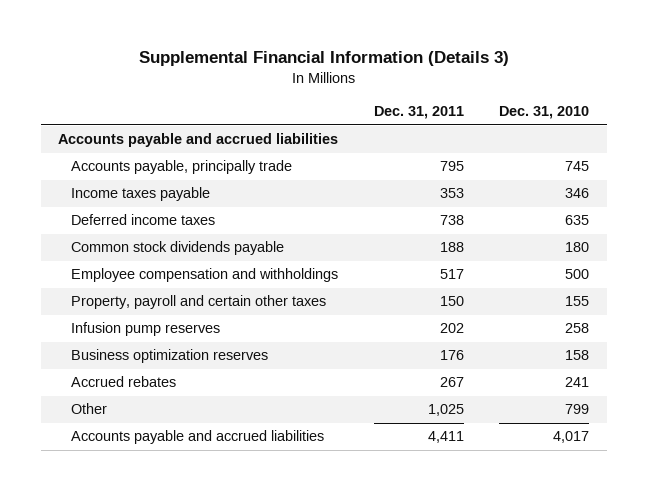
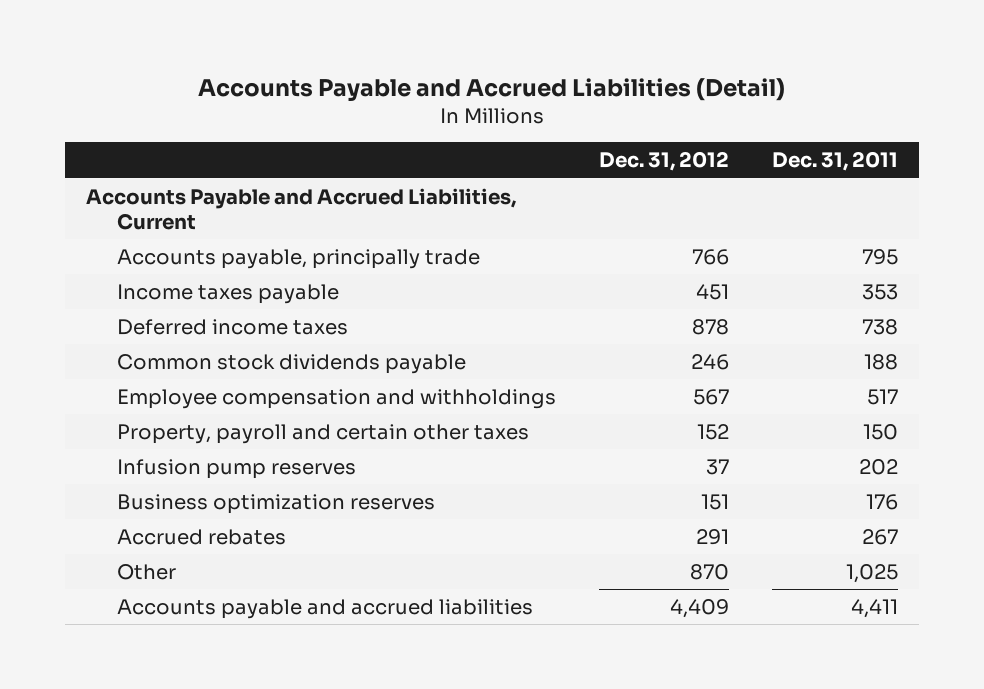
- Supplemental Financial Information (Details 3)
+ Accounts Payable and Accrued Liabilities (Detail)
- | Dec. 31, 2011 | Dec. 31, 2010
+ | Dec. 31, 2012 | Dec. 31, 2011
- Accounts payable and accrued liabilities
+ Accounts Payable and Accrued Liabilities, Current

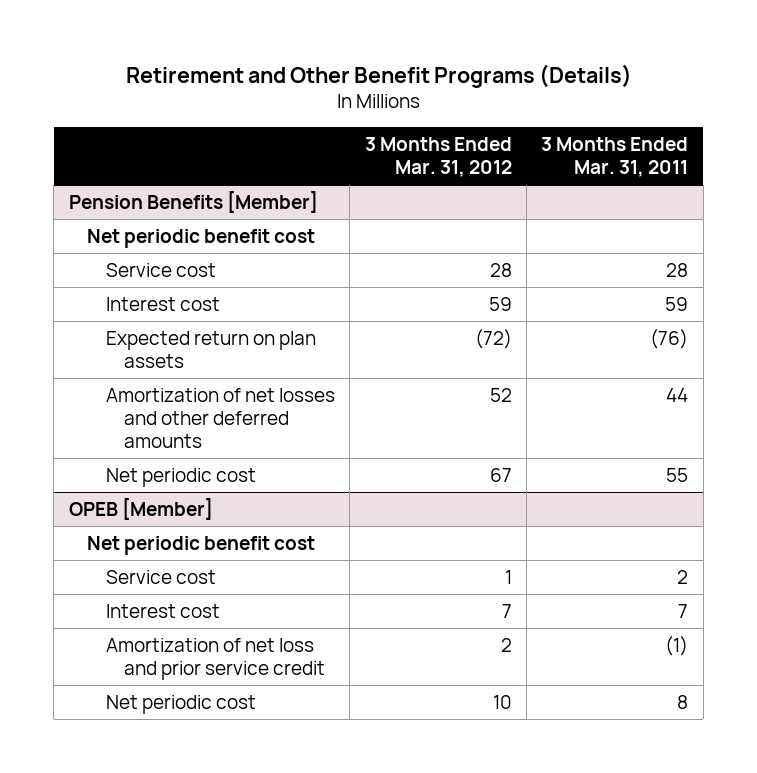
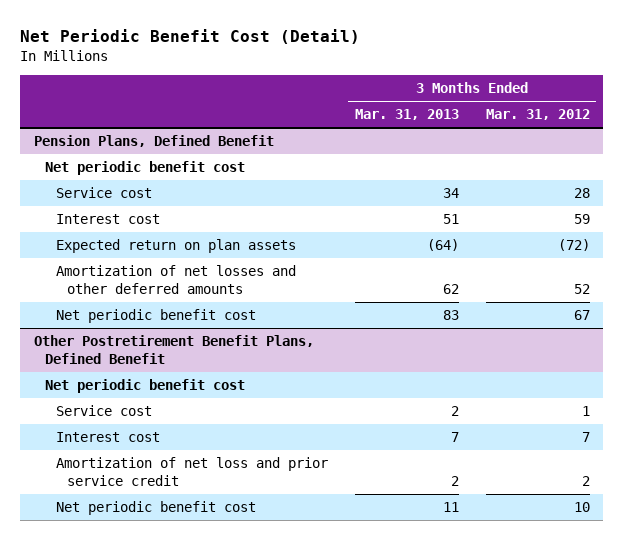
- Retirement and Other Benefit Programs (Details)
+ Net Periodic Benefit Cost (Detail)
- | 3 Months Ended Mar. 31, 2012 | 3 Months Ended Mar. 31, 2011
+ | 3 Months Ended Mar. 31, 2013 | 3 Months Ended Mar. 31, 2012
- Pension Benefits [Member]
+ Pension Plans, Defined Benefit
- Net periodic cost | 67 | 55
- OPEB [Member]
+ Net periodic benefit cost | 83 | 67
+ Other Postretirement Benefit Plans, Defined Benefit
- Net periodic cost | 10 | 8
+ Net periodic benefit cost | 11 | 10

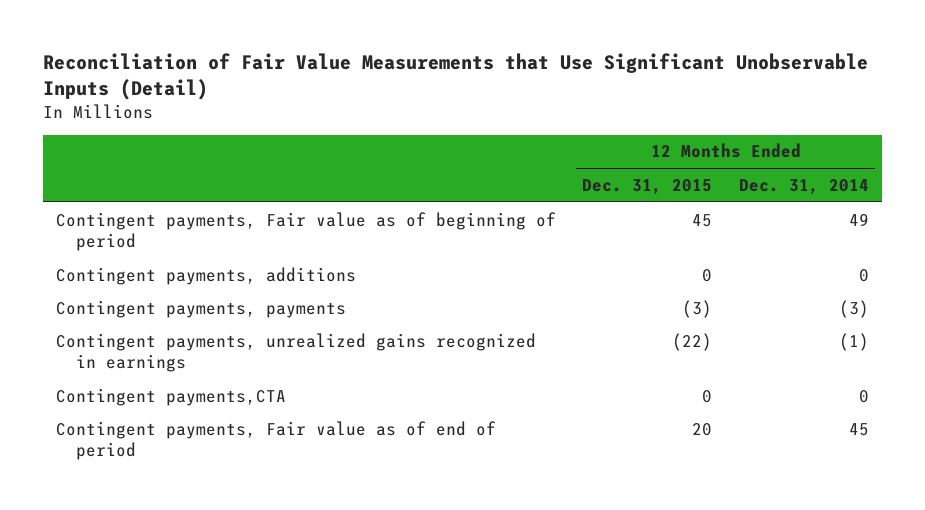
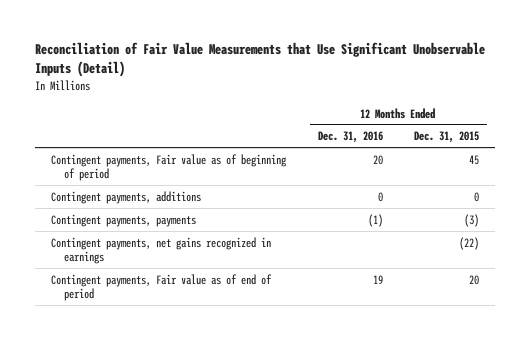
- | 12 Months Ended Dec. 31, 2015 | 12 Months Ended Dec. 31, 2014
+ | 12 Months Ended Dec. 31, 2016 | 12 Months Ended Dec. 31, 2015
- Contingent payments, unrealized gains recognized in earnings | (22) | (1)
- Contingent payments,CTA | 0 | 0
+ Contingent payments, net gains recognized in earnings | | (22)

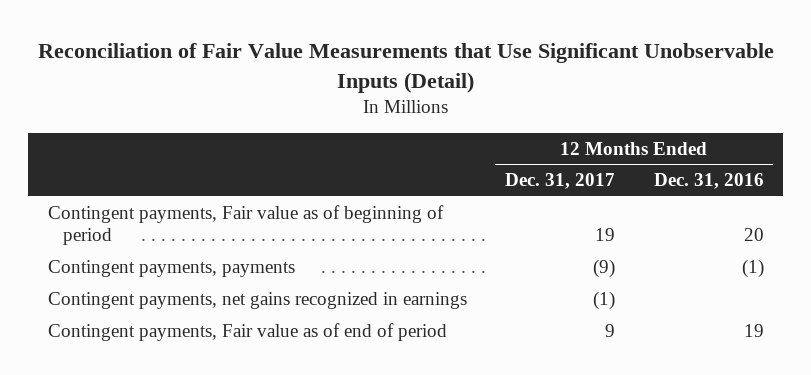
- | 12 Months Ended Dec. 31, 2016 | 12 Months Ended Dec. 31, 2015
+ | 12 Months Ended Dec. 31, 2017 | 12 Months Ended Dec. 31, 2016
- Contingent payments, additions | 0 | 0

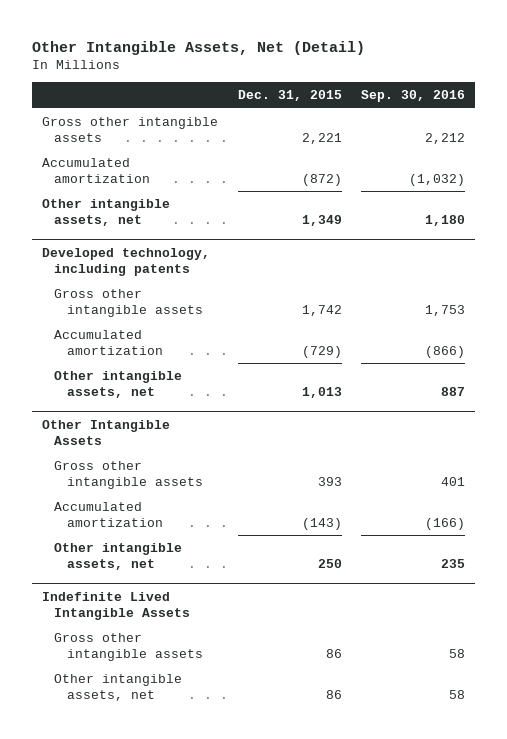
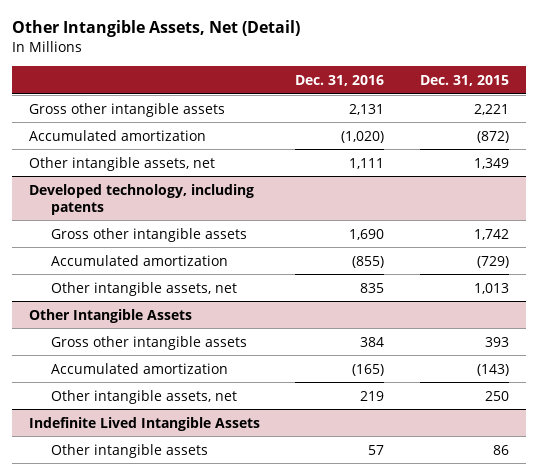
- | Dec. 31, 2015 | Sep. 30, 2016
+ | Dec. 31, 2016 | Dec. 31, 2015
@ Indefinite Lived Intangible Assets
- Gross other intangible assets | 86 | 58
- Other intangible assets, net | 86 | 58
+ Other intangible assets | 57 | 86

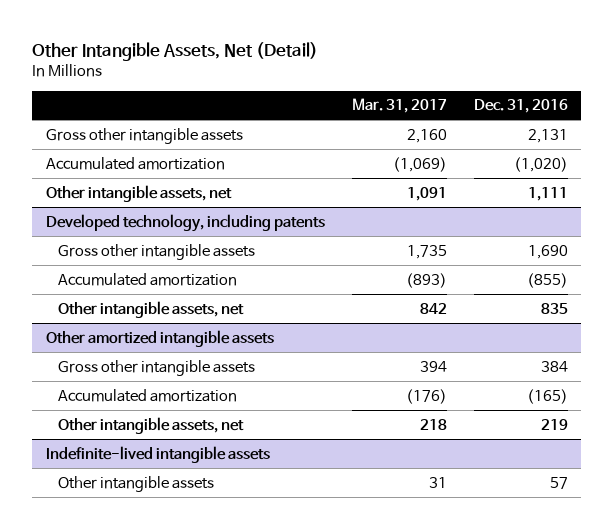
- | Dec. 31, 2016 | Dec. 31, 2015
+ | Mar. 31, 2017 | Dec. 31, 2016
- Other Intangible Assets
+ Other amortized intangible assets
- Indefinite Lived Intangible Assets
+ Indefinite-lived intangible assets

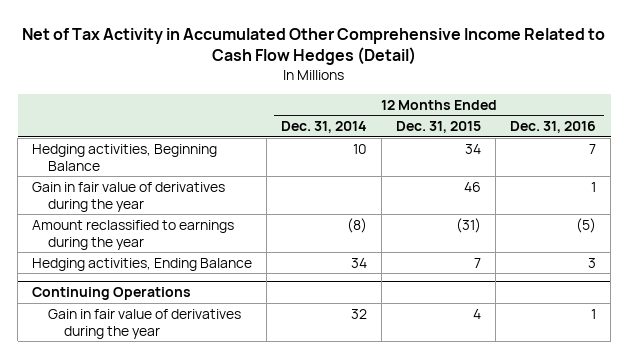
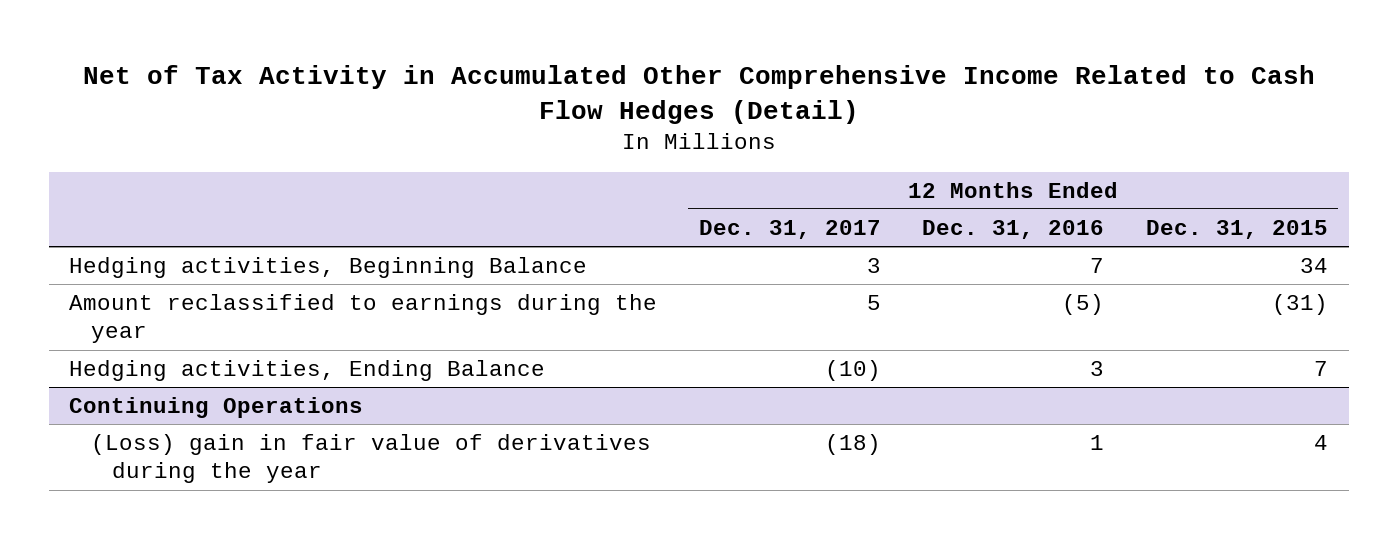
- | 12 Months Ended Dec. 31, 2014 | 12 Months Ended Dec. 31, 2015 | 12 Months Ended Dec. 31, 2016
+ | 12 Months Ended Dec. 31, 2017 | 12 Months Ended Dec. 31, 2016 | 12 Months Ended Dec. 31, 2015
- Gain in fair value of derivatives during the year | | 46 | 1
@ Continuing Operations
- Gain in fair value of derivatives during the year | 32 | 4 | 1
+ (Loss) gain in fair value of derivatives during the year | (18) | 1 | 4

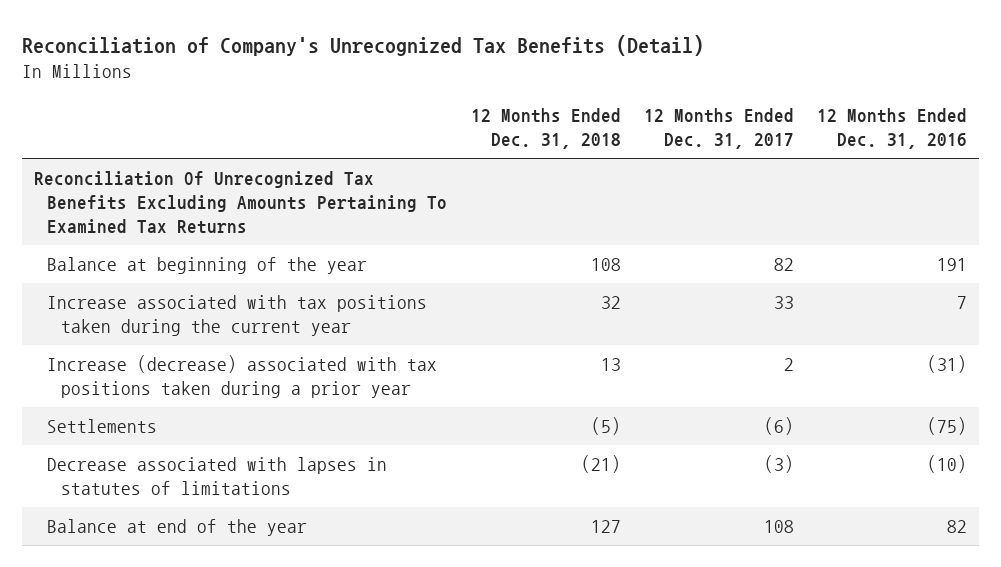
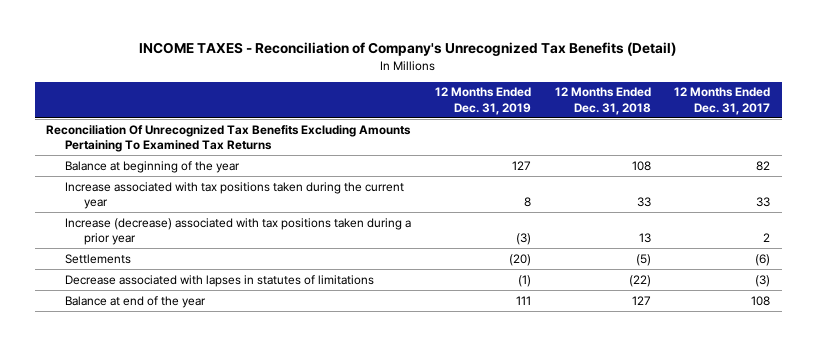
- Reconciliation of Company's Unrecognized Tax Benefits (Detail)
+ INCOME TAXES - Reconciliation of Company's Unrecognized Tax Benefits (Detail)
- | 12 Months Ended Dec. 31, 2018 | 12 Months Ended Dec. 31, 2017 | 12 Months Ended Dec. 31, 2016
+ | 12 Months Ended Dec. 31, 2019 | 12 Months Ended Dec. 31, 2018 | 12 Months Ended Dec. 31, 2017
- Increase associated with tax positions taken during the current year | 32 | 33 | 7
+ Increase associated with tax positions taken during the current year | 8 | 33 | 33
- Decrease associated with lapses in statutes of limitations | (21) | (3) | (10)
+ Decrease associated with lapses in statutes of limitations | (1) | (22) | (3)

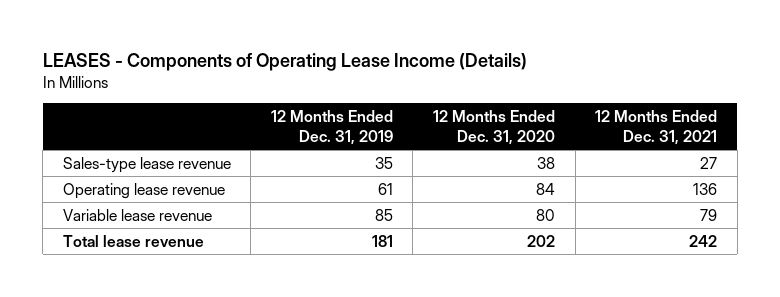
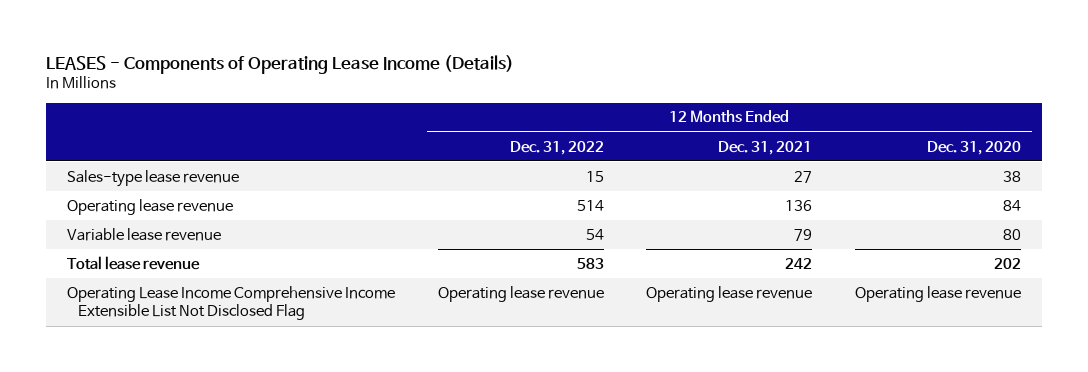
- | 12 Months Ended Dec. 31, 2019 | 12 Months Ended Dec. 31, 2020 | 12 Months Ended Dec. 31, 2021
+ | 12 Months Ended Dec. 31, 2022 | 12 Months Ended Dec. 31, 2021 | 12 Months Ended Dec. 31, 2020
+ Operating Lease Income Comprehensive Income Extensible List Not Disclosed Flag | Operating lease revenue | Operating lease revenue | Operating lease revenue

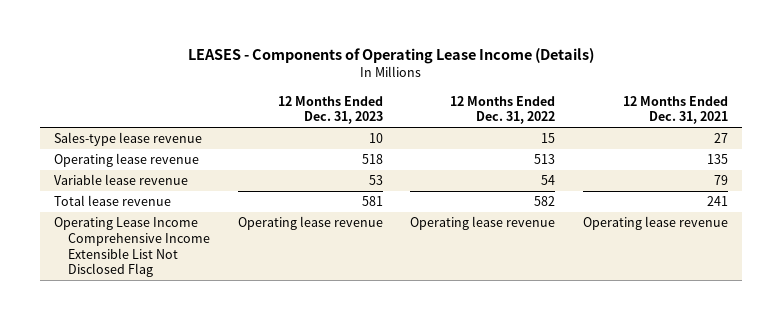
- | 12 Months Ended Dec. 31, 2022 | 12 Months Ended Dec. 31, 2021 | 12 Months Ended Dec. 31, 2020
+ | 12 Months Ended Dec. 31, 2023 | 12 Months Ended Dec. 31, 2022 | 12 Months Ended Dec. 31, 2021
- Operating lease revenue | 514 | 136 | 84
+ Operating lease revenue | 518 | 513 | 135
- Total lease revenue | 583 | 242 | 202
+ Total lease revenue | 581 | 582 | 241

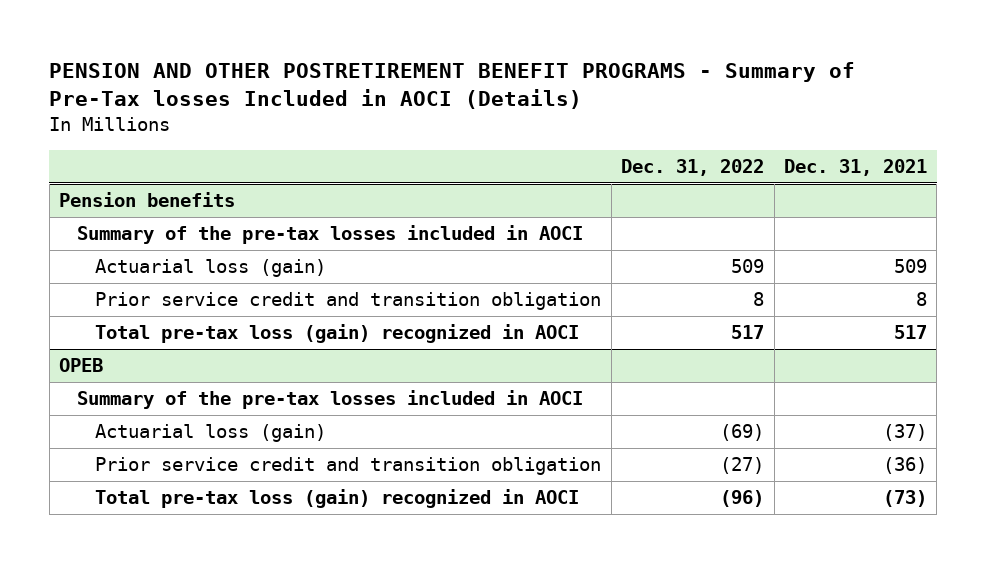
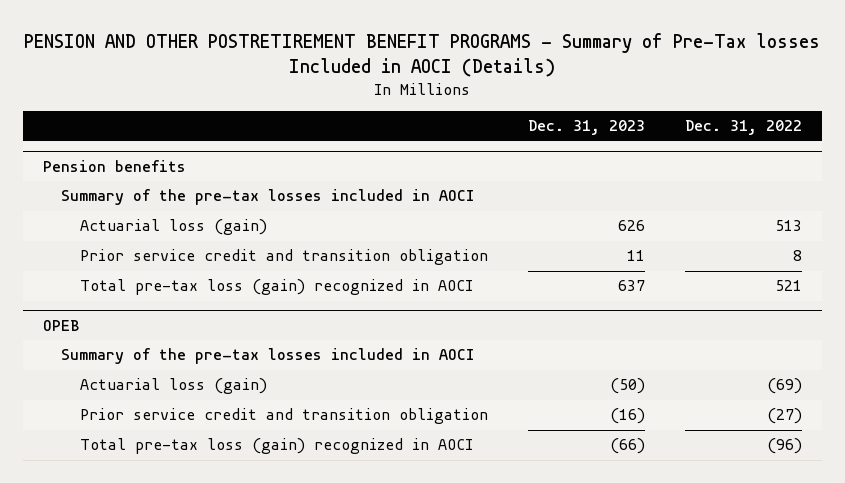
- | Dec. 31, 2022 | Dec. 31, 2021
+ | Dec. 31, 2023 | Dec. 31, 2022
@ Pension benefits
- Actuarial loss (gain) | 509 | 509
+ Actuarial loss (gain) | 626 | 513
- Total pre-tax loss (gain) recognized in AOCI | 517 | 517
+ Total pre-tax loss (gain) recognized in AOCI | 637 | 521

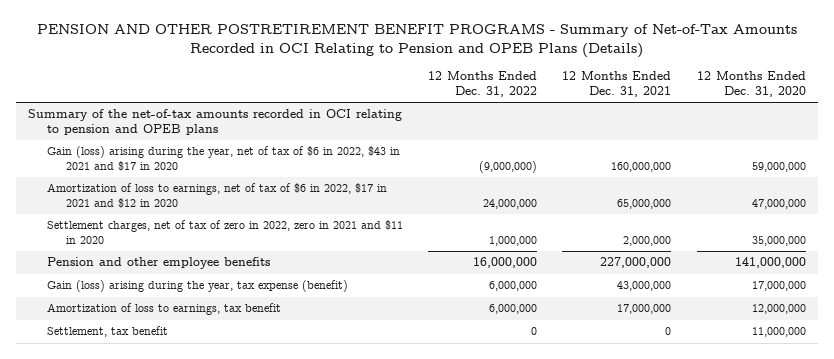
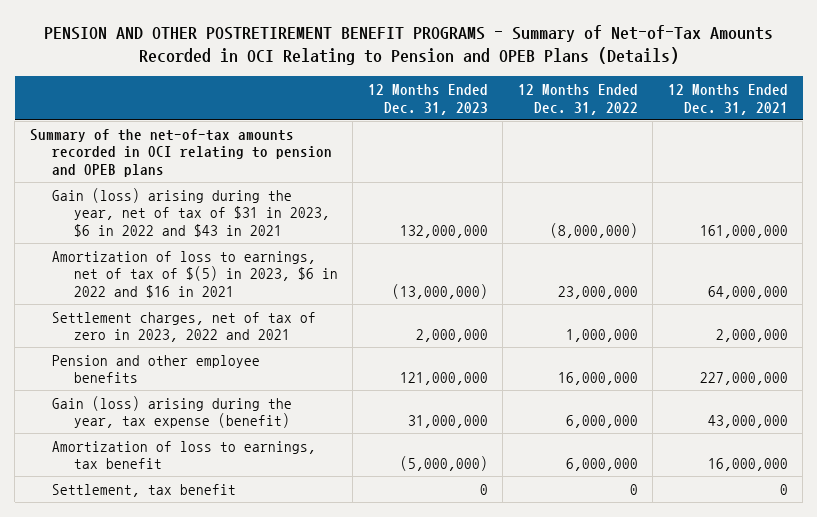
- | 12 Months Ended Dec. 31, 2022 | 12 Months Ended Dec. 31, 2021 | 12 Months Ended Dec. 31, 2020
+ | 12 Months Ended Dec. 31, 2023 | 12 Months Ended Dec. 31, 2022 | 12 Months Ended Dec. 31, 2021
- Gain (loss) arising during the year, net of tax of $6 in 2022, $43 in 2021 and $17 in 2020 | (9,000,000) | 160,000,000 | 59,000,000
- Amortization of loss to earnings, net of tax of $6 in 2022, $17 in 2021 and $12 in 2020 | 24,000,000 | 65,000,000 | 47,000,000
- Settlement charges, net of tax of zero in 2022, zero in 2021 and $11 in 2020 | 1,000,000 | 2,000,000 | 35,000,000
+ Gain (loss) arising during the year, net of tax of $31 in 2023, $6 in 2022 and $43 in 2021 | 132,000,000 | (8,000,000) | 161,000,000
+ Amortization of loss to earnings, net of tax of $(5) in 2023, $6 in 2022 and $16 in 2021 | (13,000,000) | 23,000,000 | 64,000,000
+ Settlement charges, net of tax of zero in 2023, 2022 and 2021 | 2,000,000 | 1,000,000 | 2,000,000
- Amortization of loss to earnings, tax benefit | 6,000,000 | 17,000,000 | 12,000,000
+ Amortization of loss to earnings, tax benefit | (5,000,000) | 6,000,000 | 16,000,000

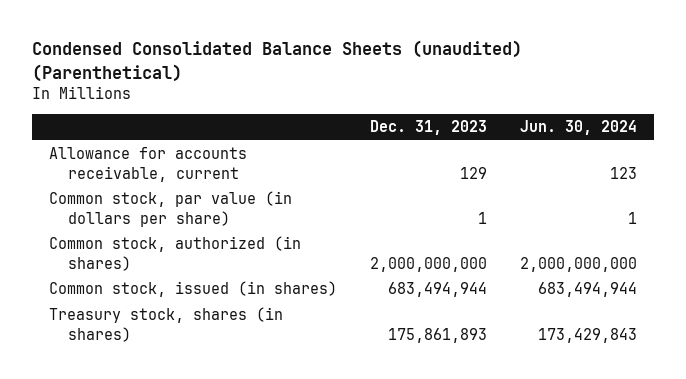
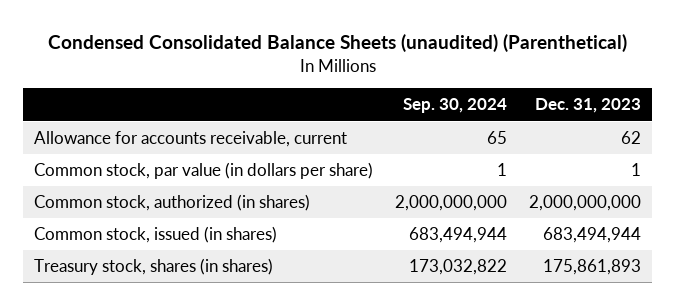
- | Dec. 31, 2023 | Jun. 30, 2024
+ | Sep. 30, 2024 | Dec. 31, 2023
- Allowance for accounts receivable, current | 129 | 123
+ Allowance for accounts receivable, current | 65 | 62

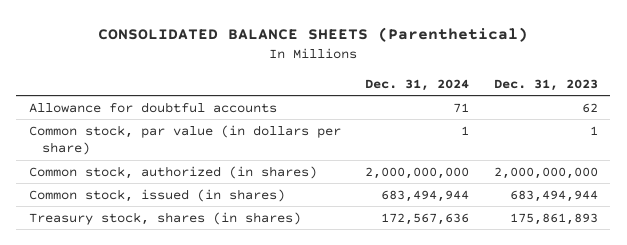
- Condensed Consolidated Balance Sheets (unaudited) (Parenthetical)
+ CONSOLIDATED BALANCE SHEETS (Parenthetical)
- | Sep. 30, 2024 | Dec. 31, 2023
+ | Dec. 31, 2024 | Dec. 31, 2023
- Allowance for accounts receivable, current | 65 | 62
+ Allowance for doubtful accounts | 71 | 62

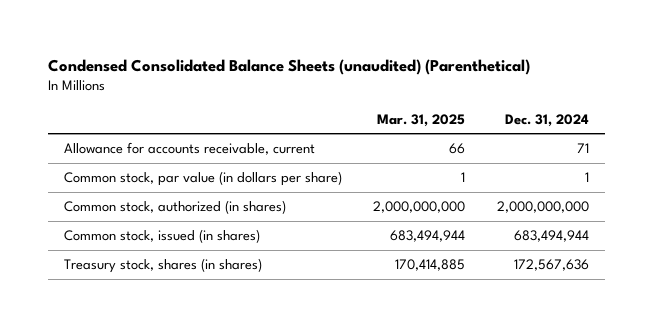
- CONSOLIDATED BALANCE SHEETS (Parenthetical)
+ Condensed Consolidated Balance Sheets (unaudited) (Parenthetical)
- | Dec. 31, 2024 | Dec. 31, 2023
+ | Mar. 31, 2025 | Dec. 31, 2024
- Allowance for doubtful accounts | 71 | 62
+ Allowance for accounts receivable, current | 66 | 71

